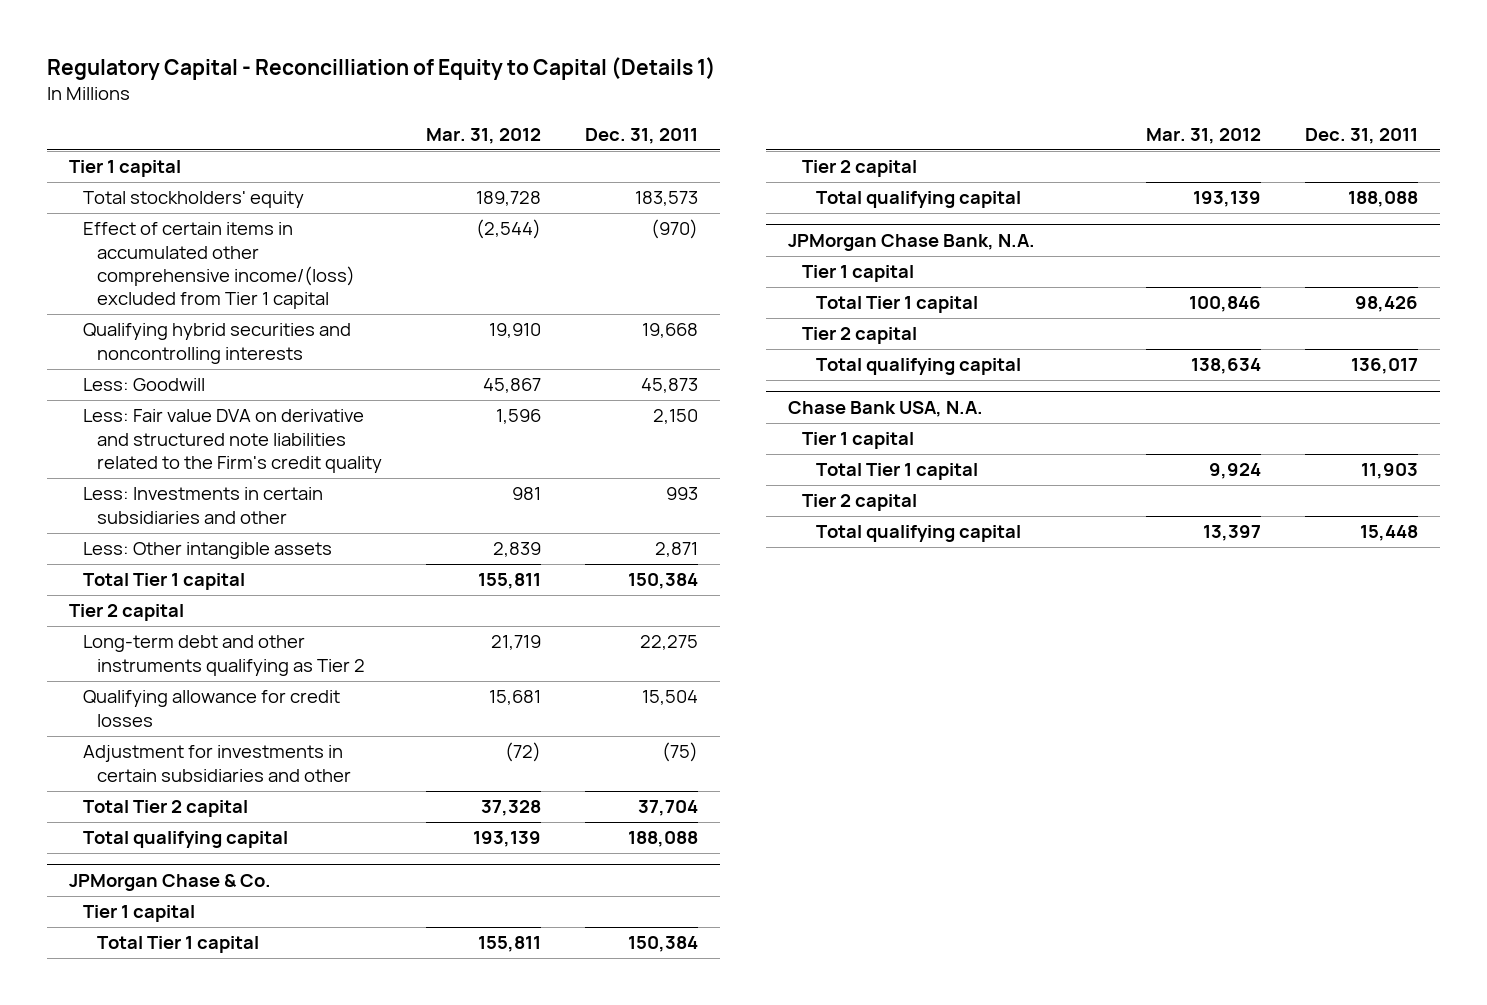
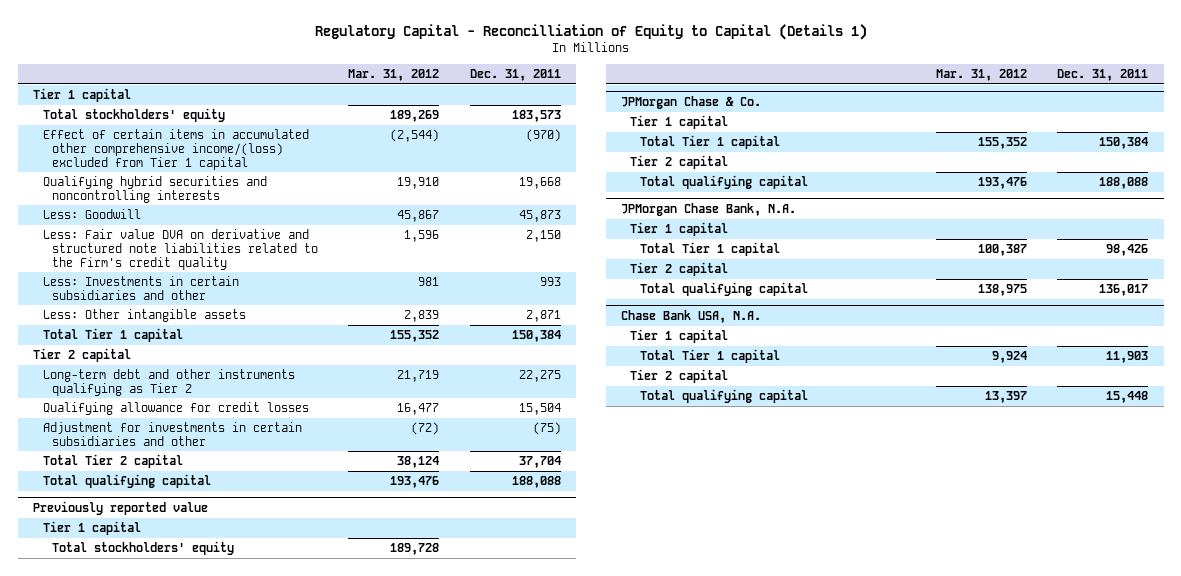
- Total stockholders' equity | 189,728 | 183,573
+ Total stockholders' equity | 189,269 | 183,573
- Total Tier 1 capital | 155,811 | 150,384
+ Total Tier 1 capital | 155,352 | 150,384
- Qualifying allowance for credit losses | 15,681 | 15,504
+ Qualifying allowance for credit losses | 16,477 | 15,504
- Total Tier 2 capital | 37,328 | 37,704
- Total qualifying capital | 193,139 | 188,088
+ Total Tier 2 capital | 38,124 | 37,704
+ Total qualifying capital | 193,476 | 188,088
+ Previously reported value
+ Tier 1 capital
+ Total stockholders' equity | 189,728 |
@ JPMorgan Chase & Co.
- Total Tier 1 capital | 155,811 | 150,384
+ Total Tier 1 capital | 155,352 | 150,384
- Total qualifying capital | 193,139 | 188,088
+ Total qualifying capital | 193,476 | 188,088
@ JPMorgan Chase Bank, N.A.
- Total Tier 1 capital | 100,846 | 98,426
+ Total Tier 1 capital | 100,387 | 98,426
- Total qualifying capital | 138,634 | 136,017
+ Total qualifying capital | 138,975 | 136,017

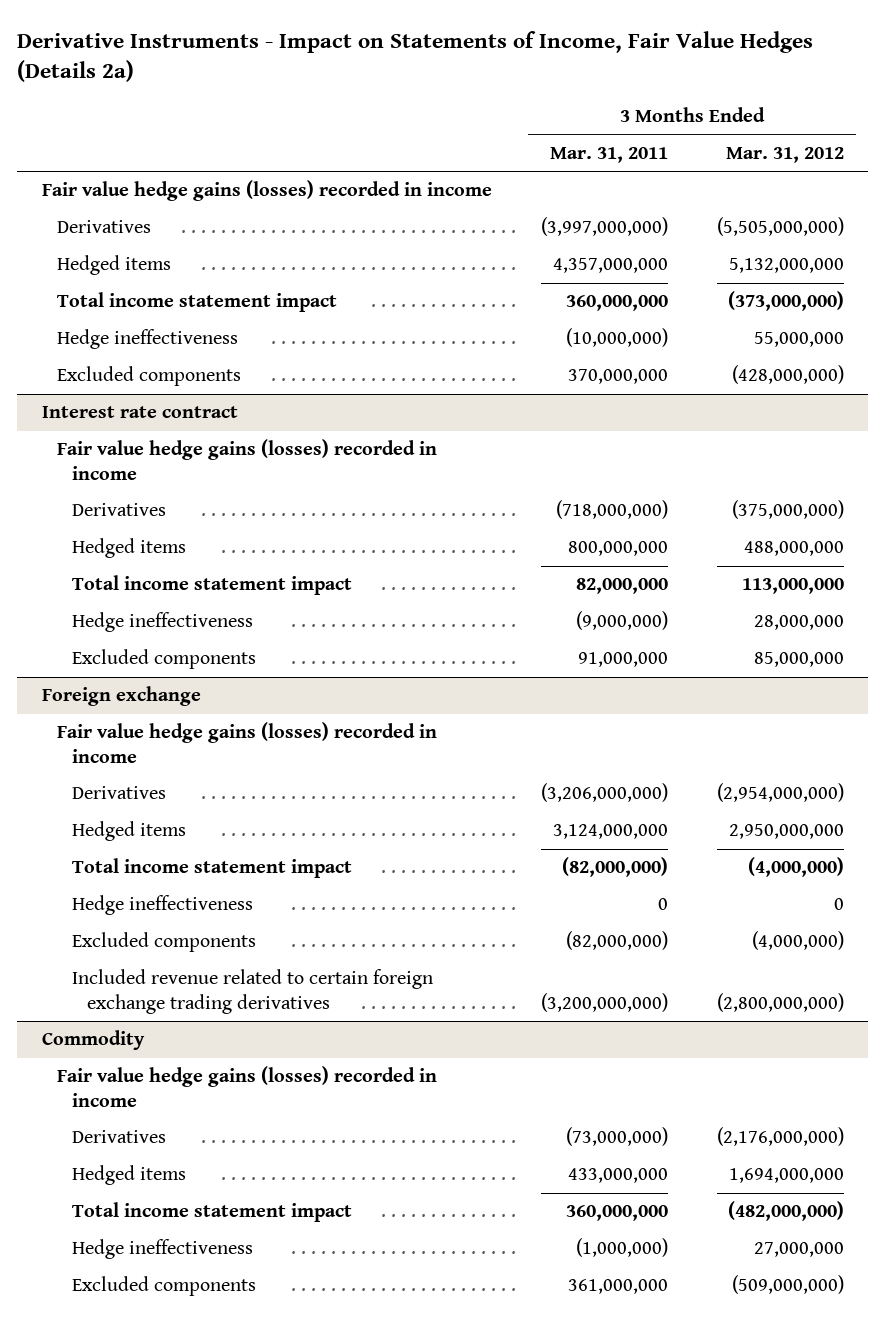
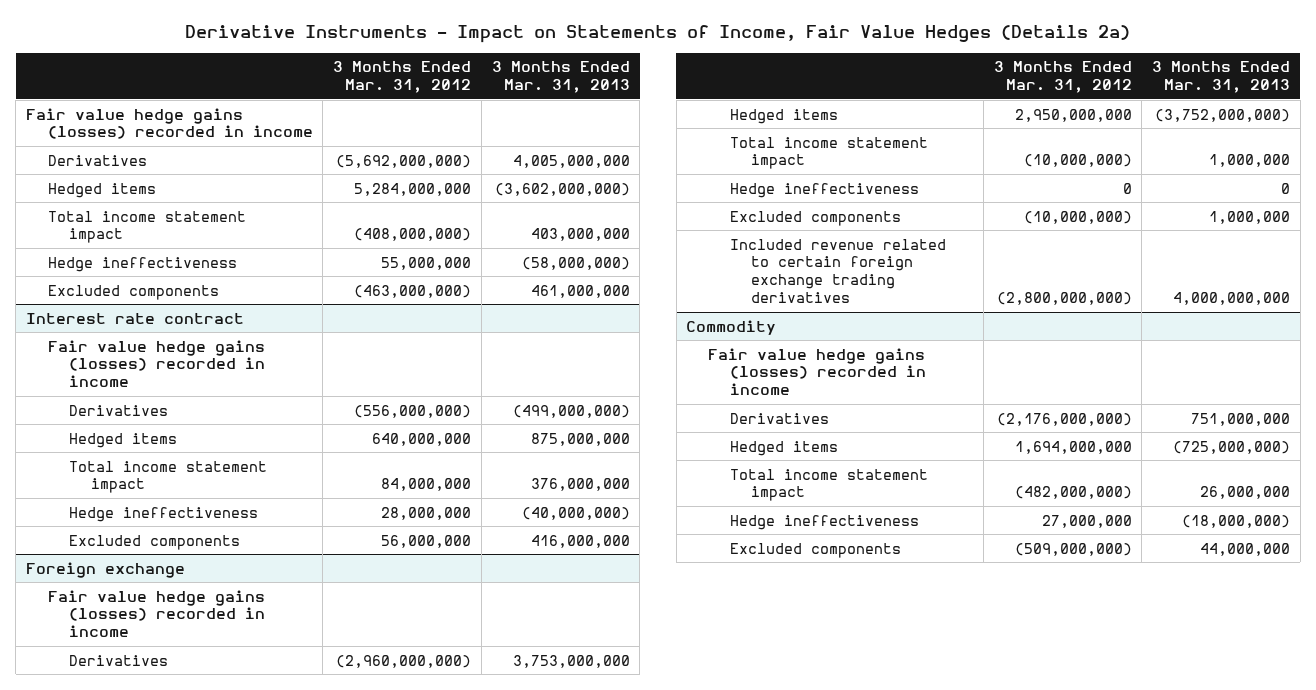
- | 3 Months Ended Mar. 31, 2011 | 3 Months Ended Mar. 31, 2012
+ | 3 Months Ended Mar. 31, 2012 | 3 Months Ended Mar. 31, 2013
- Derivatives | (3,997,000,000) | (5,505,000,000)
- Hedged items | 4,357,000,000 | 5,132,000,000
- Total income statement impact | 360,000,000 | (373,000,000)
+ Derivatives | (5,692,000,000) | 4,005,000,000
+ Hedged items | 5,284,000,000 | (3,602,000,000)
+ Total income statement impact | (408,000,000) | 403,000,000
- Excluded components | 370,000,000 | (428,000,000)
+ Excluded components | (463,000,000) | 461,000,000
@ Interest rate contract
- Derivatives | (718,000,000) | (375,000,000)
- Hedged items | 800,000,000 | 488,000,000
- Total income statement impact | 82,000,000 | 113,000,000
+ Derivatives | (556,000,000) | (499,000,000)
+ Hedged items | 640,000,000 | 875,000,000
+ Total income statement impact | 84,000,000 | 376,000,000
- Excluded components | 91,000,000 | 85,000,000
+ Excluded components | 56,000,000 | 416,000,000
@ Foreign exchange
- Derivatives | (3,206,000,000) | (2,954,000,000)
+ Derivatives | (2,960,000,000) | 3,753,000,000
- Total income statement impact | (82,000,000) | (4,000,000)
+ Total income statement impact | (10,000,000) | 1,000,000
- Excluded components | (82,000,000) | (4,000,000)
+ Excluded components | (10,000,000) | 1,000,000

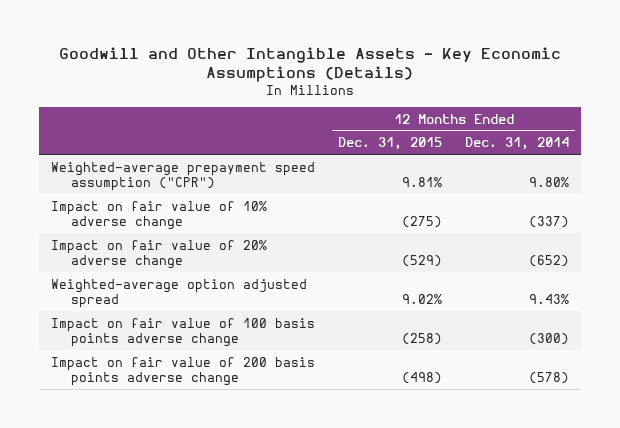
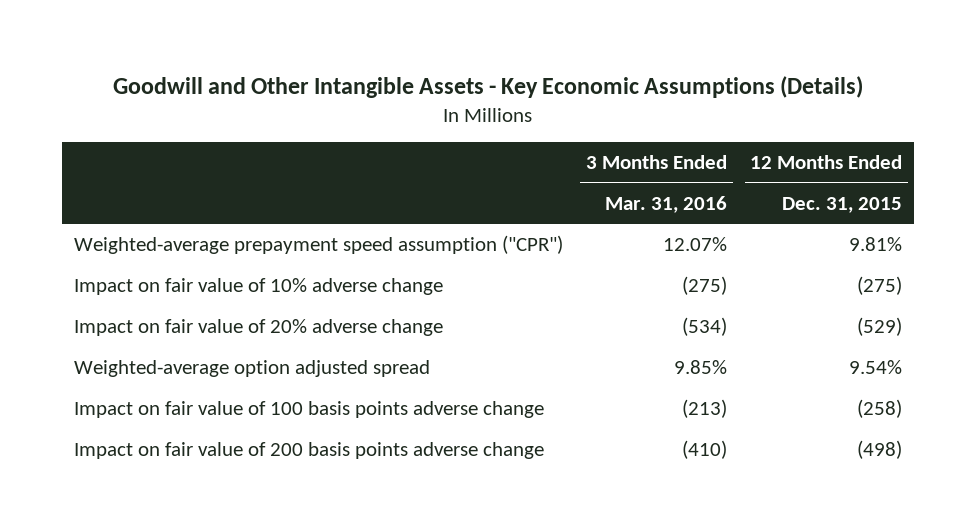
- | 12 Months Ended Dec. 31, 2015 | 12 Months Ended Dec. 31, 2014
+ | 3 Months Ended Mar. 31, 2016 | 12 Months Ended Dec. 31, 2015
- Weighted-average option adjusted spread | 9.02% | 9.43%
+ Weighted-average option adjusted spread | 9.85% | 9.54%

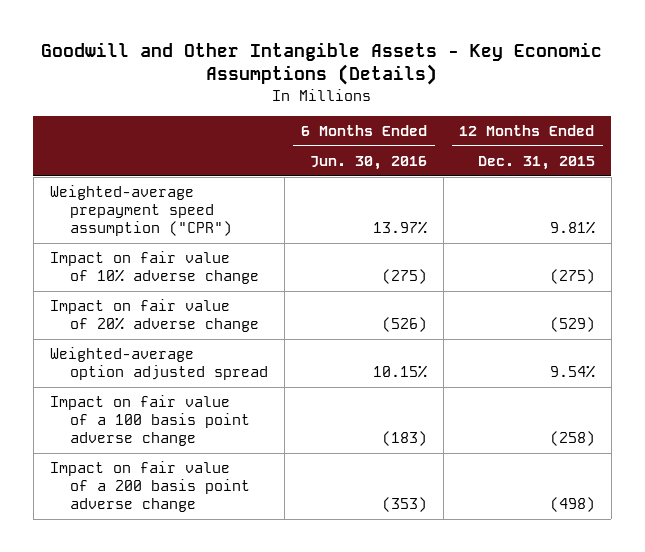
- | 3 Months Ended Mar. 31, 2016 | 12 Months Ended Dec. 31, 2015
+ | 6 Months Ended Jun. 30, 2016 | 12 Months Ended Dec. 31, 2015
- Impact on fair value of 100 basis points adverse change | (213) | (258)
- Impact on fair value of 200 basis points adverse change | (410) | (498)
+ Impact on fair value of a 100 basis point adverse change | (183) | (258)
+ Impact on fair value of a 200 basis point adverse change | (353) | (498)

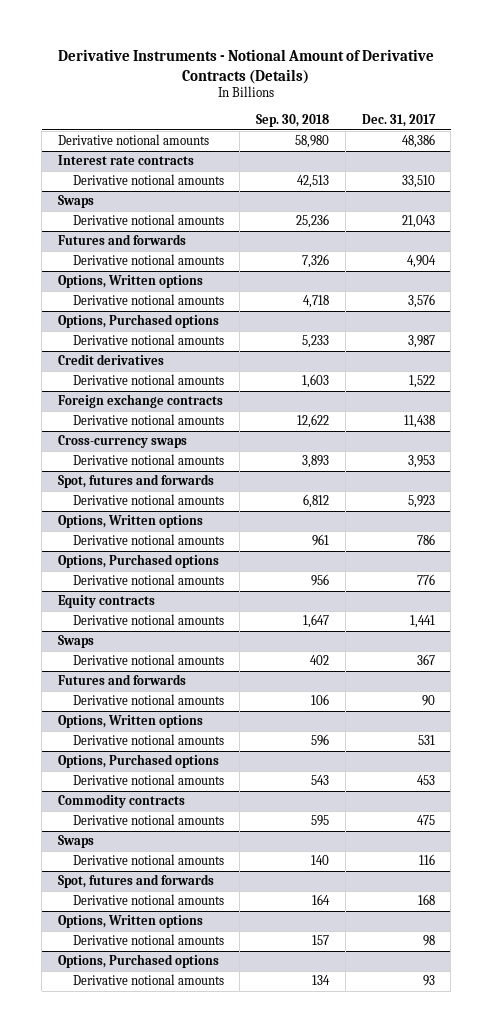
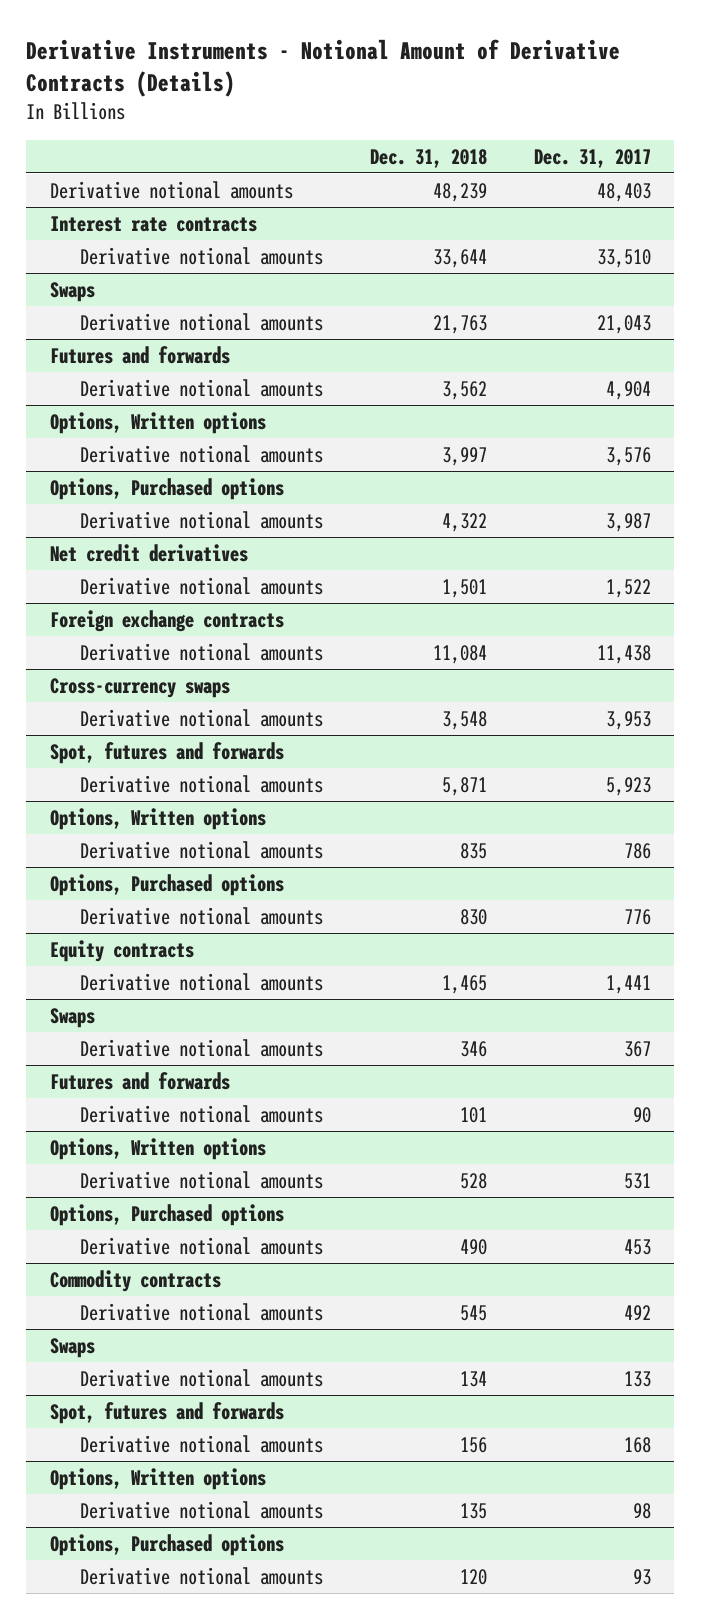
- | Sep. 30, 2018 | Dec. 31, 2017
+ | Dec. 31, 2018 | Dec. 31, 2017
- Derivative notional amounts | 58,980 | 48,386
+ Derivative notional amounts | 48,239 | 48,403
- Credit derivatives
+ Net credit derivatives
@ Commodity contracts
- Derivative notional amounts | 595 | 475
+ Derivative notional amounts | 545 | 492
@ Swaps
- Derivative notional amounts | 140 | 116
+ Derivative notional amounts | 134 | 133

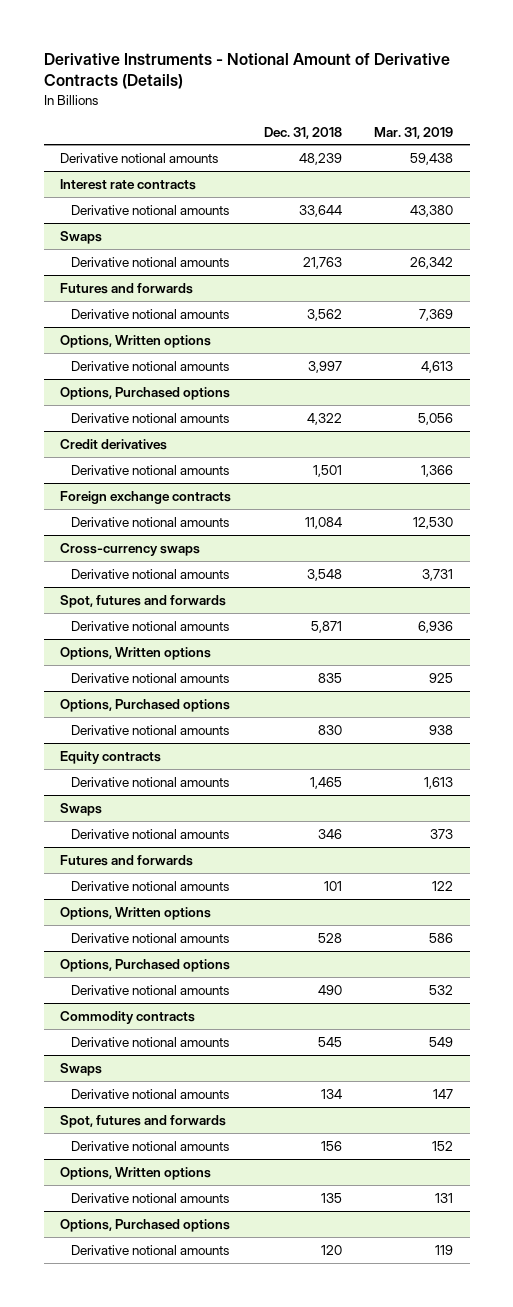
- | Dec. 31, 2018 | Dec. 31, 2017
+ | Dec. 31, 2018 | Mar. 31, 2019
- Net credit derivatives
+ Credit derivatives

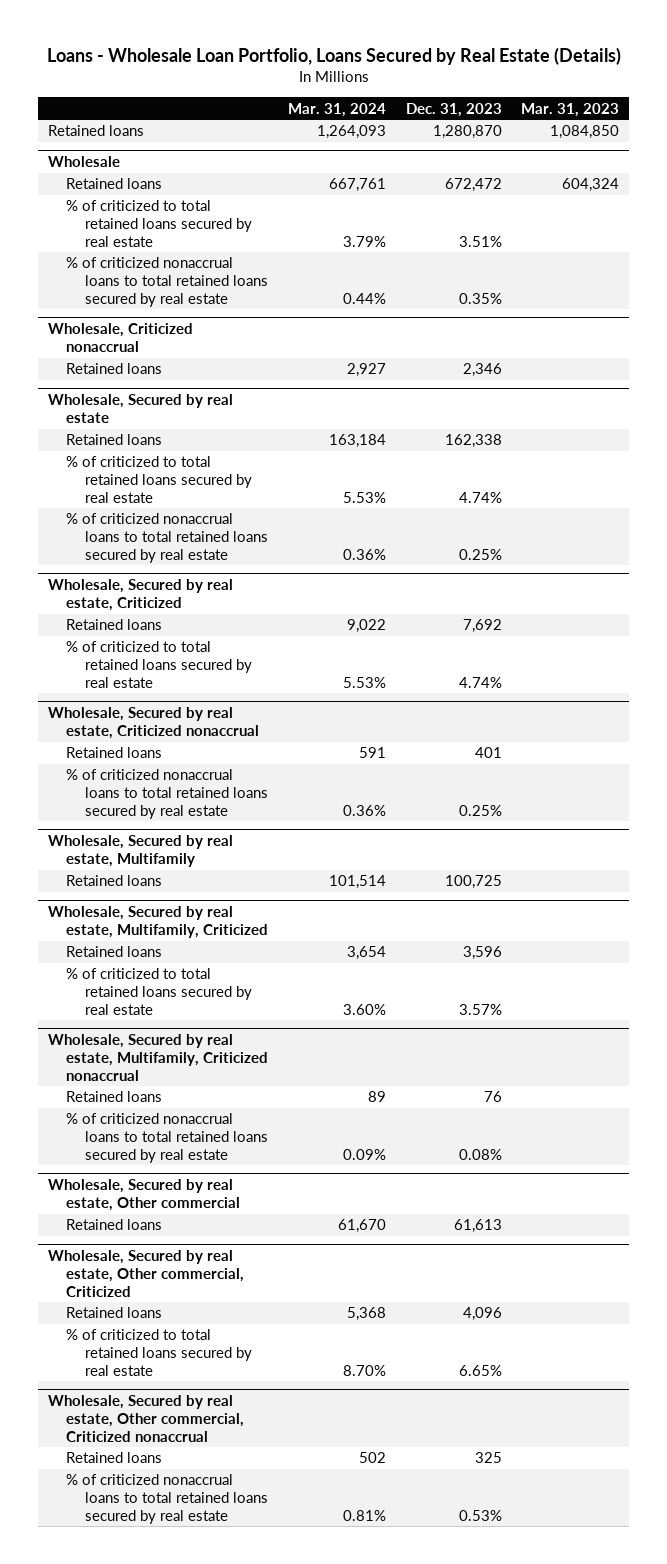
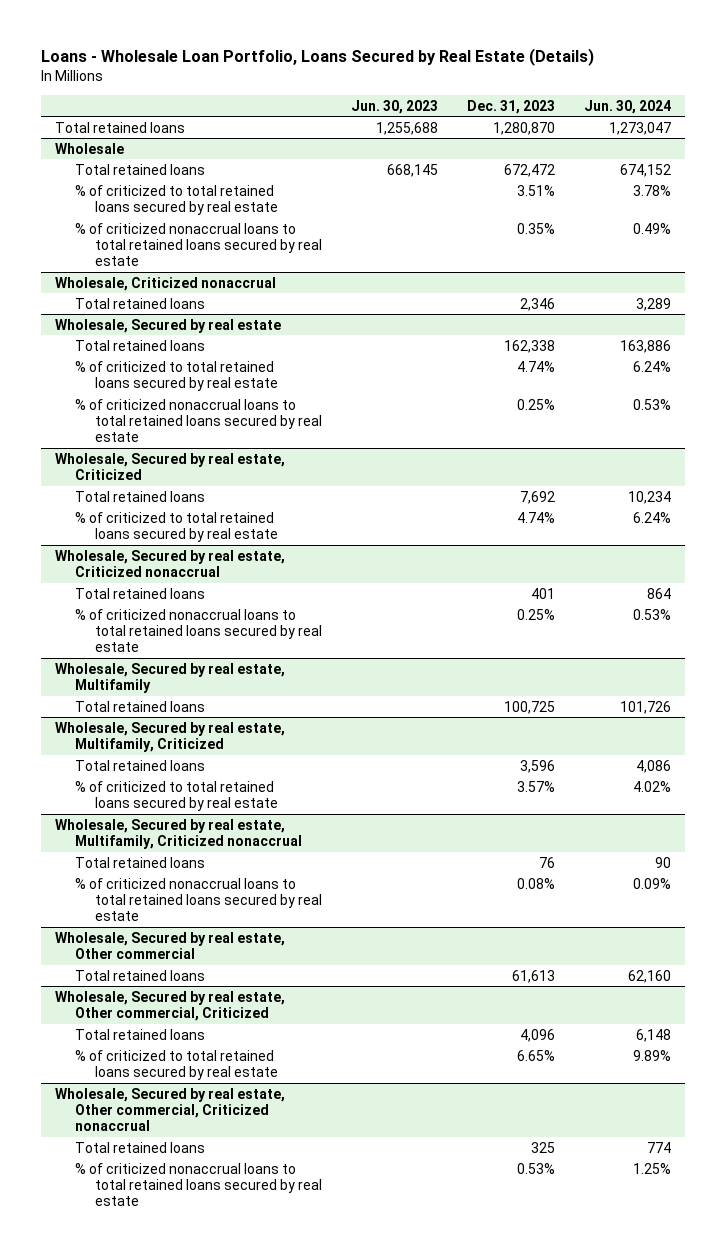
- | Mar. 31, 2024 | Dec. 31, 2023 | Mar. 31, 2023
+ | Jun. 30, 2023 | Dec. 31, 2023 | Jun. 30, 2024
- Retained loans | 1,264,093 | 1,280,870 | 1,084,850
+ Total retained loans | 1,255,688 | 1,280,870 | 1,273,047
@ Wholesale
- Retained loans | 667,761 | 672,472 | 604,324
+ Total retained loans | 668,145 | 672,472 | 674,152
@ Wholesale, Criticized nonaccrual
- Retained loans | 2,927 | 2,346 |
+ Total retained loans | | 2,346 | 3,289
@ Wholesale, Secured by real estate
- Retained loans | 163,184 | 162,338 |
+ Total retained loans | | 162,338 | 163,886
@ Wholesale, Secured by real estate, Criticized
- Retained loans | 9,022 | 7,692 |
+ Total retained loans | | 7,692 | 10,234
@ Wholesale, Secured by real estate, Criticized nonaccrual
- Retained loans | 591 | 401 |
+ Total retained loans | | 401 | 864
@ Wholesale, Secured by real estate, Multifamily
- Retained loans | 101,514 | 100,725 |
+ Total retained loans | | 100,725 | 101,726
@ Wholesale, Secured by real estate, Multifamily, Criticized
- Retained loans | 3,654 | 3,596 |
+ Total retained loans | | 3,596 | 4,086
@ Wholesale, Secured by real estate, Multifamily, Criticized nonaccrual
- Retained loans | 89 | 76 |
+ Total retained loans | | 76 | 90
@ Wholesale, Secured by real estate, Other commercial
- Retained loans | 61,670 | 61,613 |
+ Total retained loans | | 61,613 | 62,160
@ Wholesale, Secured by real estate, Other commercial, Criticized
- Retained loans | 5,368 | 4,096 |
+ Total retained loans | | 4,096 | 6,148
@ Wholesale, Secured by real estate, Other commercial, Criticized nonaccrual
- Retained loans | 502 | 325 |
+ Total retained loans | | 325 | 774

